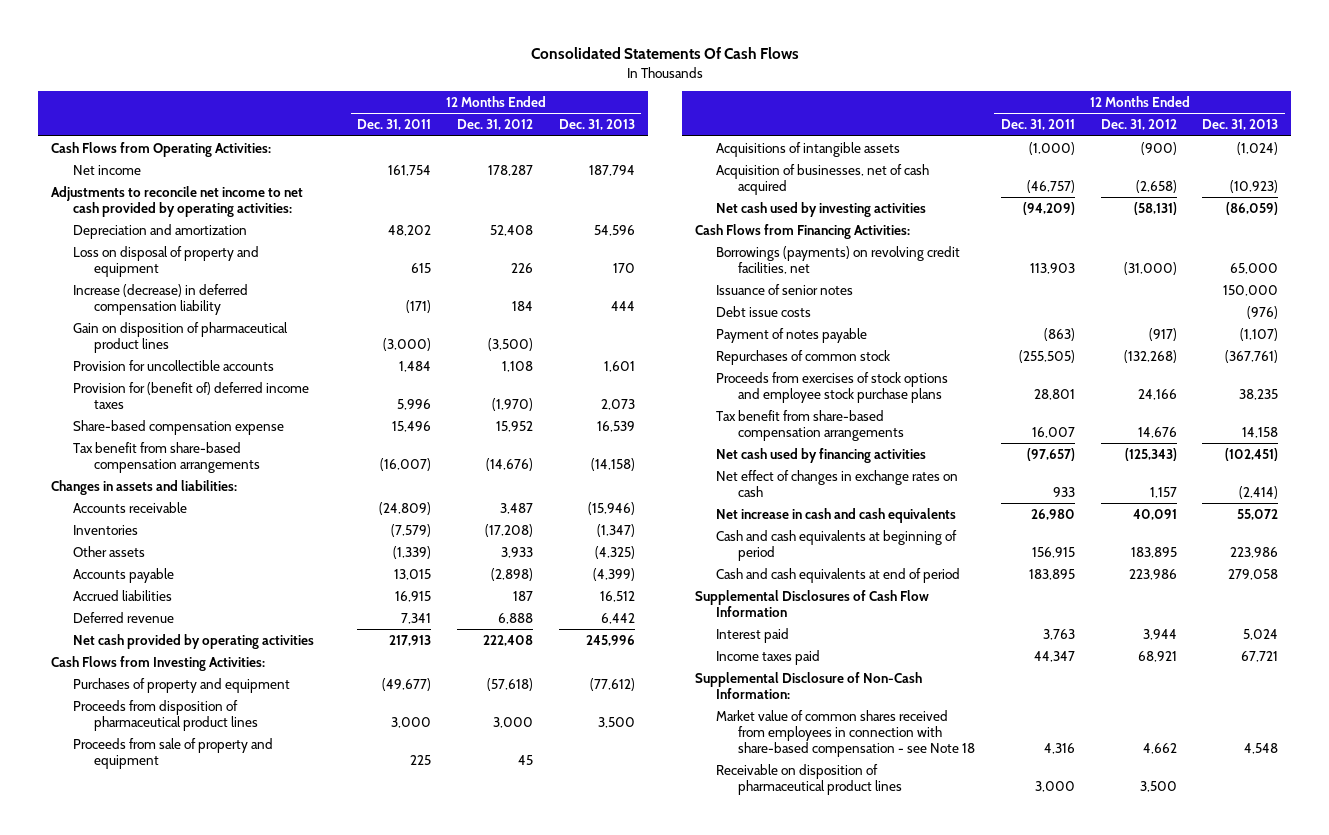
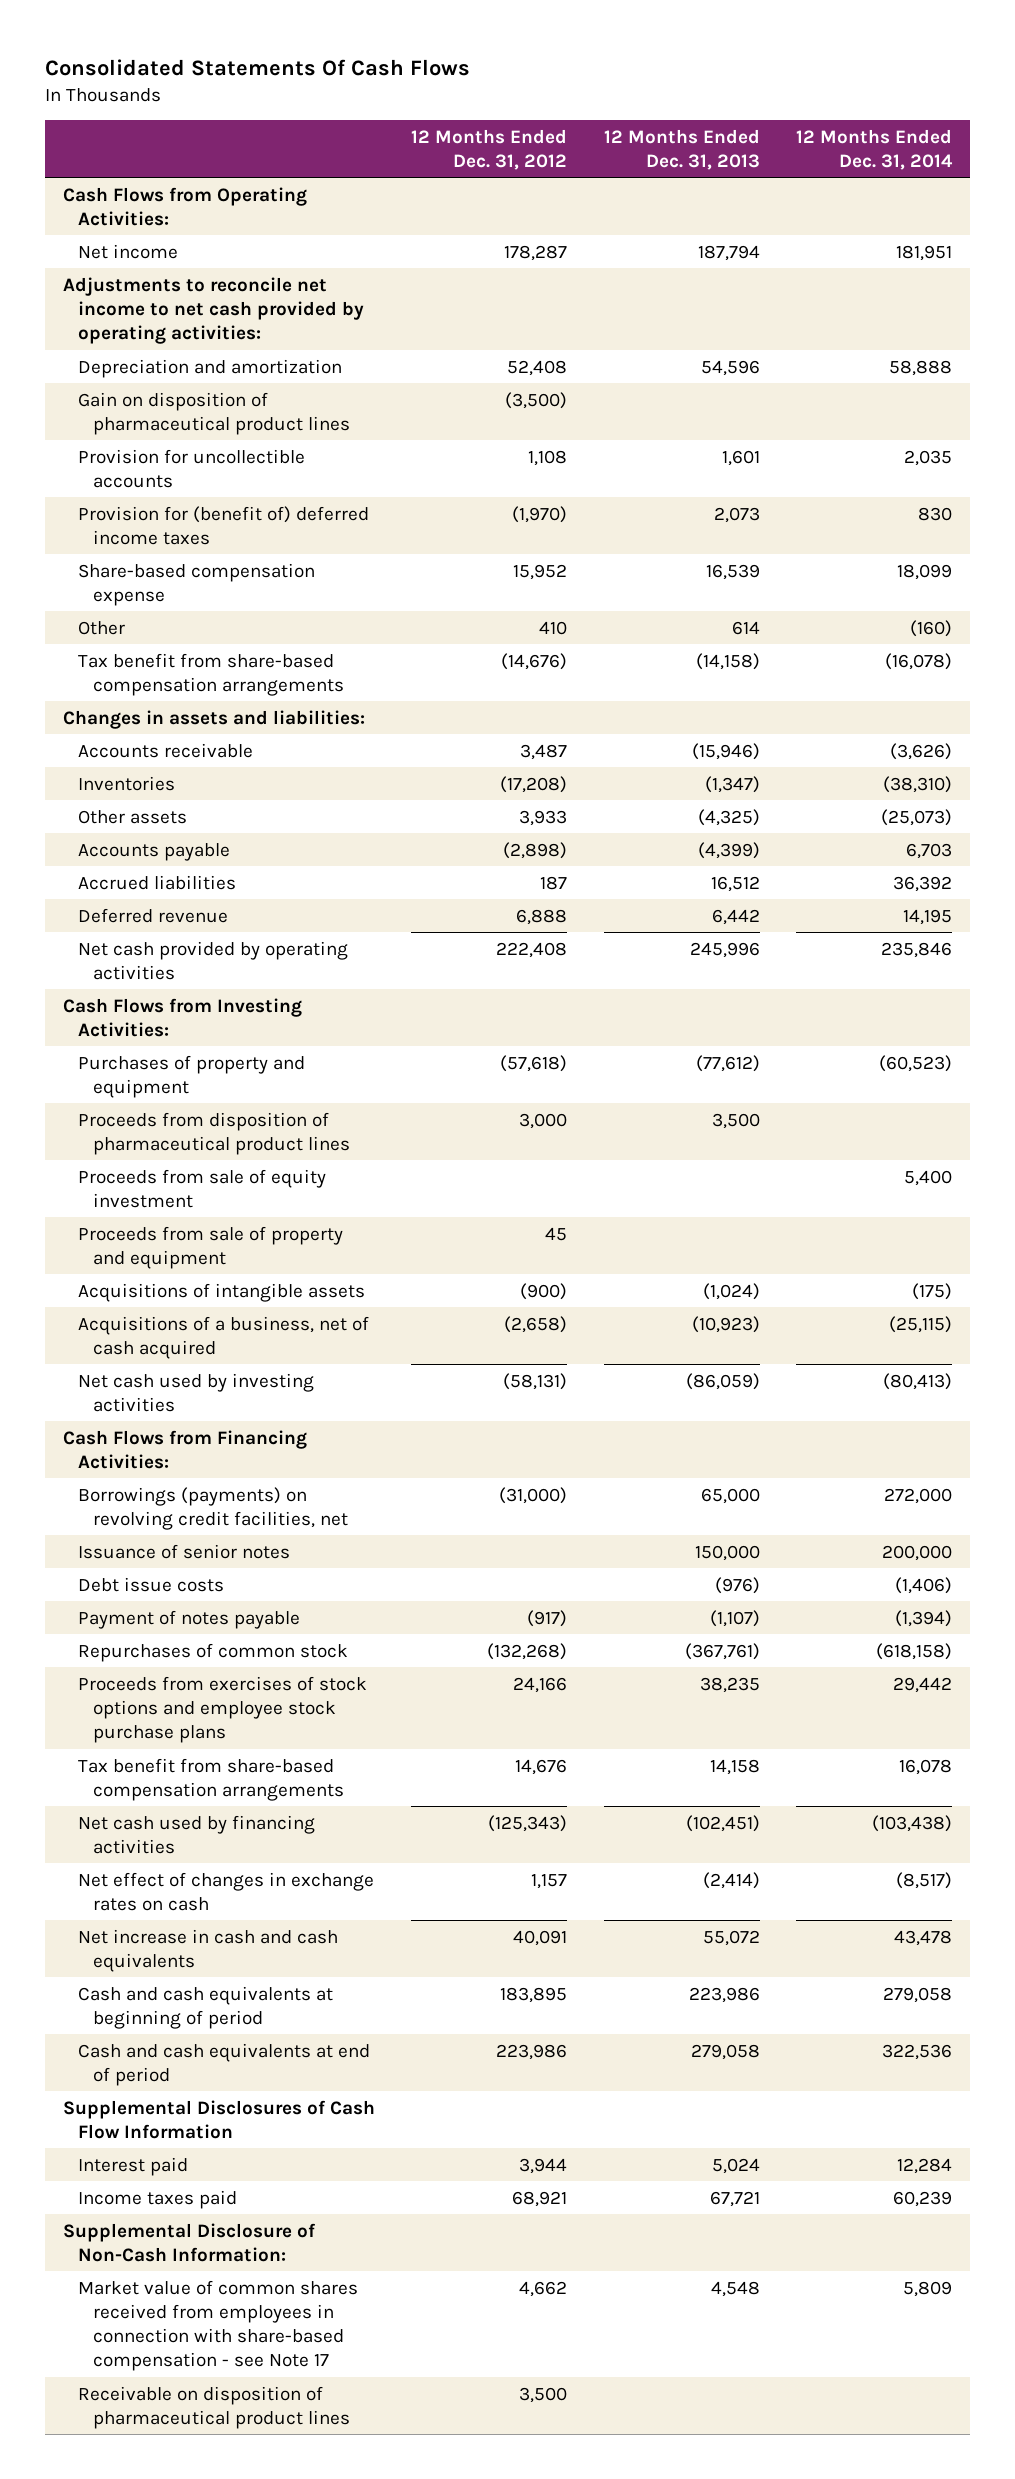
- | 12 Months Ended Dec. 31, 2011 | 12 Months Ended Dec. 31, 2012 | 12 Months Ended Dec. 31, 2013
+ | 12 Months Ended Dec. 31, 2012 | 12 Months Ended Dec. 31, 2013 | 12 Months Ended Dec. 31, 2014
- Loss on disposal of property and equipment | 615 | 226 | 170
- Increase (decrease) in deferred compensation liability | (171) | 184 | 444
+ Other | 410 | 614 | (160)
+ Proceeds from sale of equity investment | | | 5,400
- Acquisition of businesses, net of cash acquired | (46,757) | (2,658) | (10,923)
+ Acquisitions of a business, net of cash acquired | (2,658) | (10,923) | (25,115)
- Market value of common shares received from employees in connection with share-based compensation - see Note 18 | 4,316 | 4,662 | 4,548
+ Market value of common shares received from employees in connection with share-based compensation - see Note 17 | 4,662 | 4,548 | 5,809

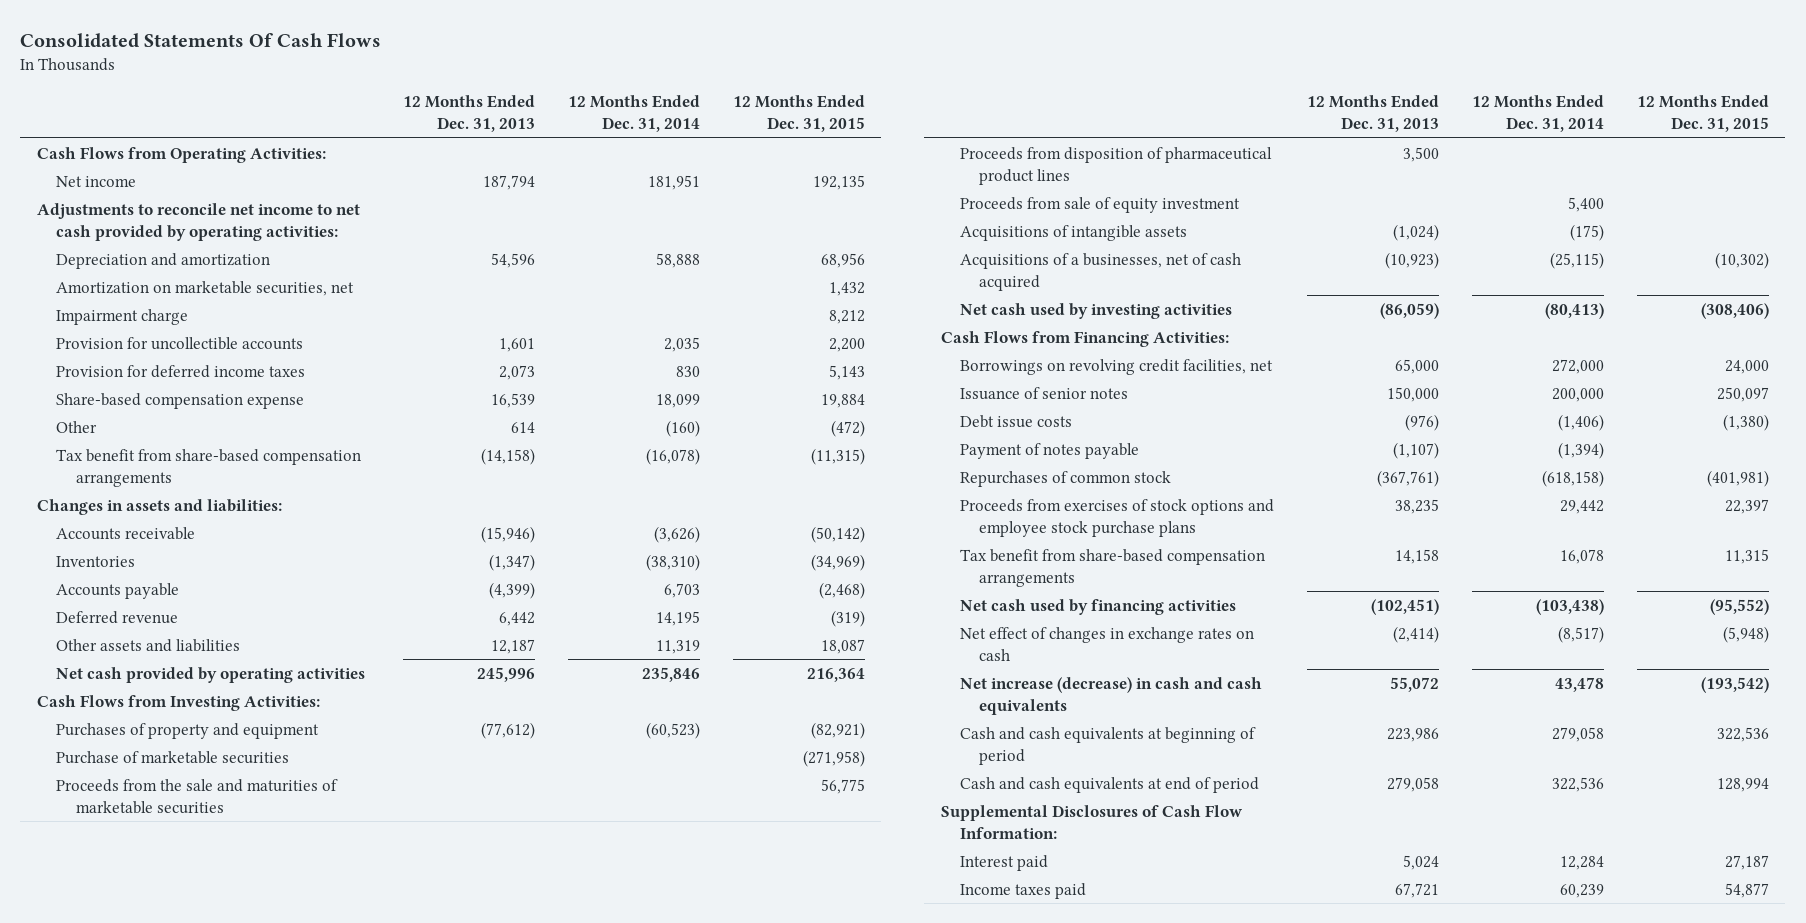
- | 12 Months Ended Dec. 31, 2012 | 12 Months Ended Dec. 31, 2013 | 12 Months Ended Dec. 31, 2014
+ | 12 Months Ended Dec. 31, 2013 | 12 Months Ended Dec. 31, 2014 | 12 Months Ended Dec. 31, 2015
- Gain on disposition of pharmaceutical product lines | (3,500) | |
+ Amortization on marketable securities, net | | | 1,432
+ Impairment charge | | | 8,212
- Provision for (benefit of) deferred income taxes | (1,970) | 2,073 | 830
+ Provision for deferred income taxes | 2,073 | 830 | 5,143
- Other assets | 3,933 | (4,325) | (25,073)
- Accrued liabilities | 187 | 16,512 | 36,392
+ Other assets and liabilities | 12,187 | 11,319 | 18,087
+ Purchase of marketable securities | | | (271,958)
+ Proceeds from the sale and maturities of marketable securities | | | 56,775
- Proceeds from sale of property and equipment | 45 | |
- Acquisitions of a business, net of cash acquired | (2,658) | (10,923) | (25,115)
+ Acquisitions of a businesses, net of cash acquired | (10,923) | (25,115) | (10,302)
- Borrowings (payments) on revolving credit facilities, net | (31,000) | 65,000 | 272,000
+ Borrowings on revolving credit facilities, net | 65,000 | 272,000 | 24,000
- Net increase in cash and cash equivalents | 40,091 | 55,072 | 43,478
+ Net increase (decrease) in cash and cash equivalents | 55,072 | 43,478 | (193,542)
- Supplemental Disclosures of Cash Flow Information
+ Supplemental Disclosures of Cash Flow Information:
- Supplemental Disclosure of Non-Cash Information:
- Market value of common shares received from employees in connection with share-based compensation - see Note 17 | 4,662 | 4,548 | 5,809
- Receivable on disposition of pharmaceutical product lines | 3,500 | |

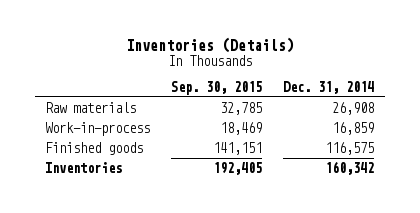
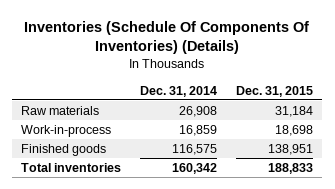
- Inventories (Details)
+ Inventories (Schedule Of Components Of Inventories) (Details)
- | Sep. 30, 2015 | Dec. 31, 2014
+ | Dec. 31, 2014 | Dec. 31, 2015
- Inventories | 192,405 | 160,342
+ Total inventories | 160,342 | 188,833

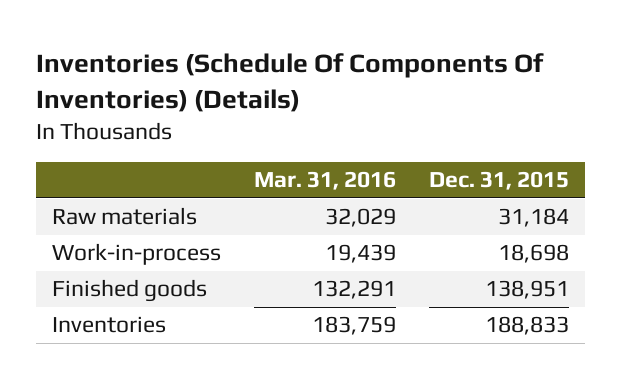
- | Dec. 31, 2014 | Dec. 31, 2015
+ | Mar. 31, 2016 | Dec. 31, 2015
- Total inventories | 160,342 | 188,833
+ Inventories | 183,759 | 188,833

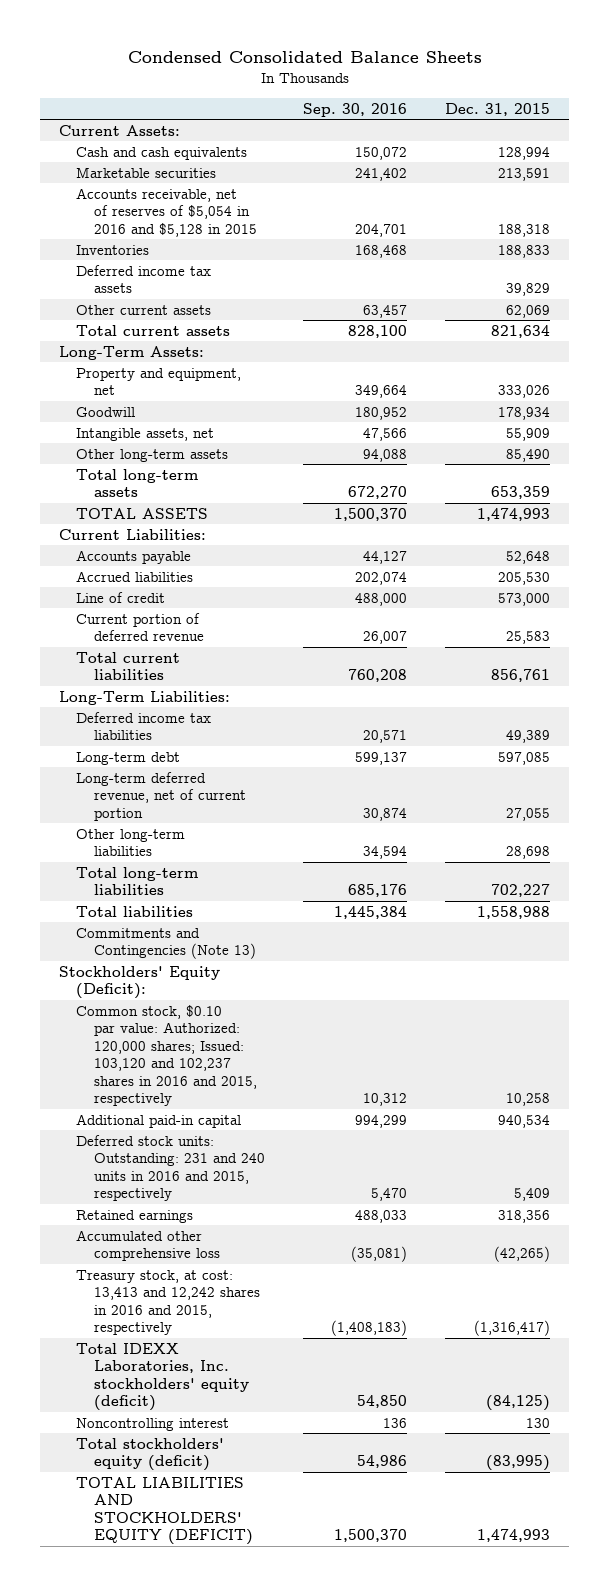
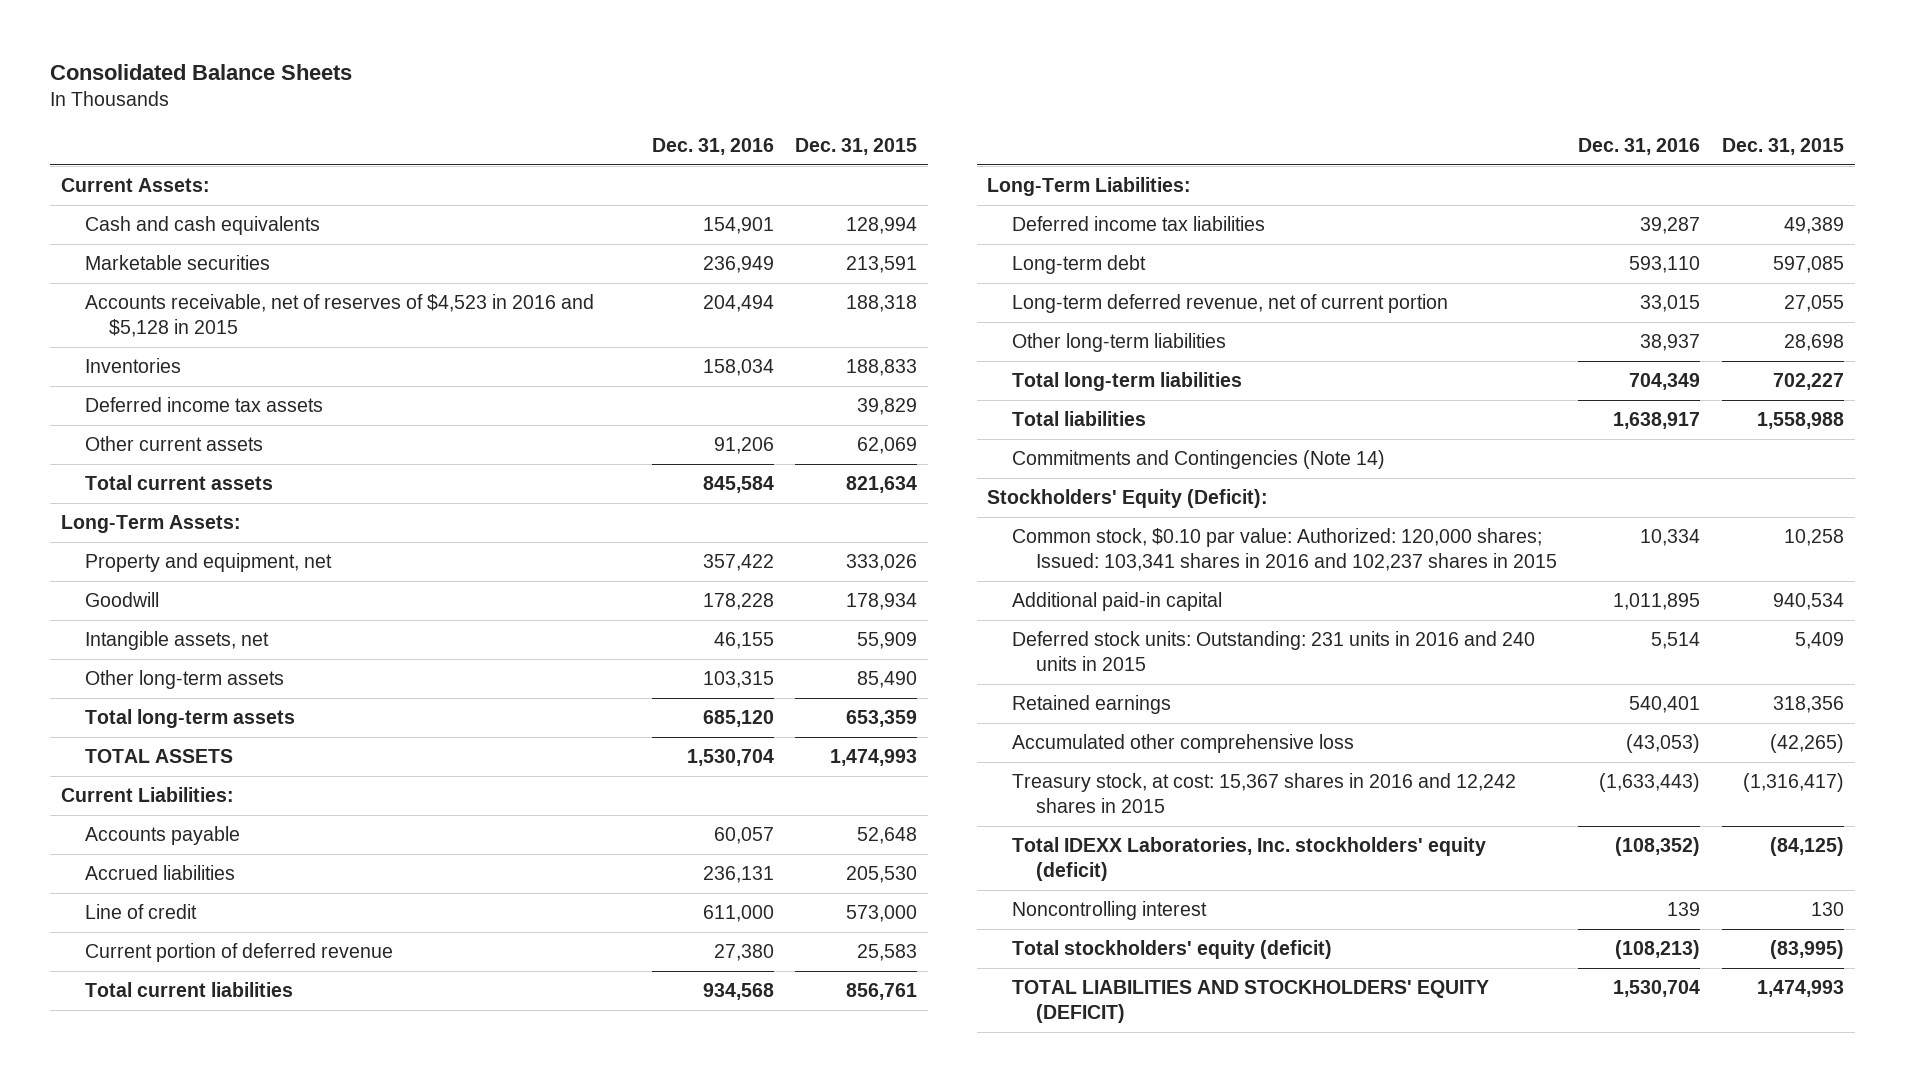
- Condensed Consolidated Balance Sheets
+ Consolidated Balance Sheets
- | Sep. 30, 2016 | Dec. 31, 2015
+ | Dec. 31, 2016 | Dec. 31, 2015
- Accounts receivable, net of reserves of $5,054 in 2016 and $5,128 in 2015 | 204,701 | 188,318
+ Accounts receivable, net of reserves of $4,523 in 2016 and $5,128 in 2015 | 204,494 | 188,318
- Commitments and Contingencies (Note 13)
+ Commitments and Contingencies (Note 14)
- Common stock, $0.10 par value: Authorized: 120,000 shares; Issued: 103,120 and 102,237 shares in 2016 and 2015, respectively | 10,312 | 10,258
+ Common stock, $0.10 par value: Authorized: 120,000 shares; Issued: 103,341 shares in 2016 and 102,237 shares in 2015 | 10,334 | 10,258
- Deferred stock units: Outstanding: 231 and 240 units in 2016 and 2015, respectively | 5,470 | 5,409
+ Deferred stock units: Outstanding: 231 units in 2016 and 240 units in 2015 | 5,514 | 5,409
- Treasury stock, at cost: 13,413 and 12,242 shares in 2016 and 2015, respectively | (1,408,183) | (1,316,417)
+ Treasury stock, at cost: 15,367 shares in 2016 and 12,242 shares in 2015 | (1,633,443) | (1,316,417)

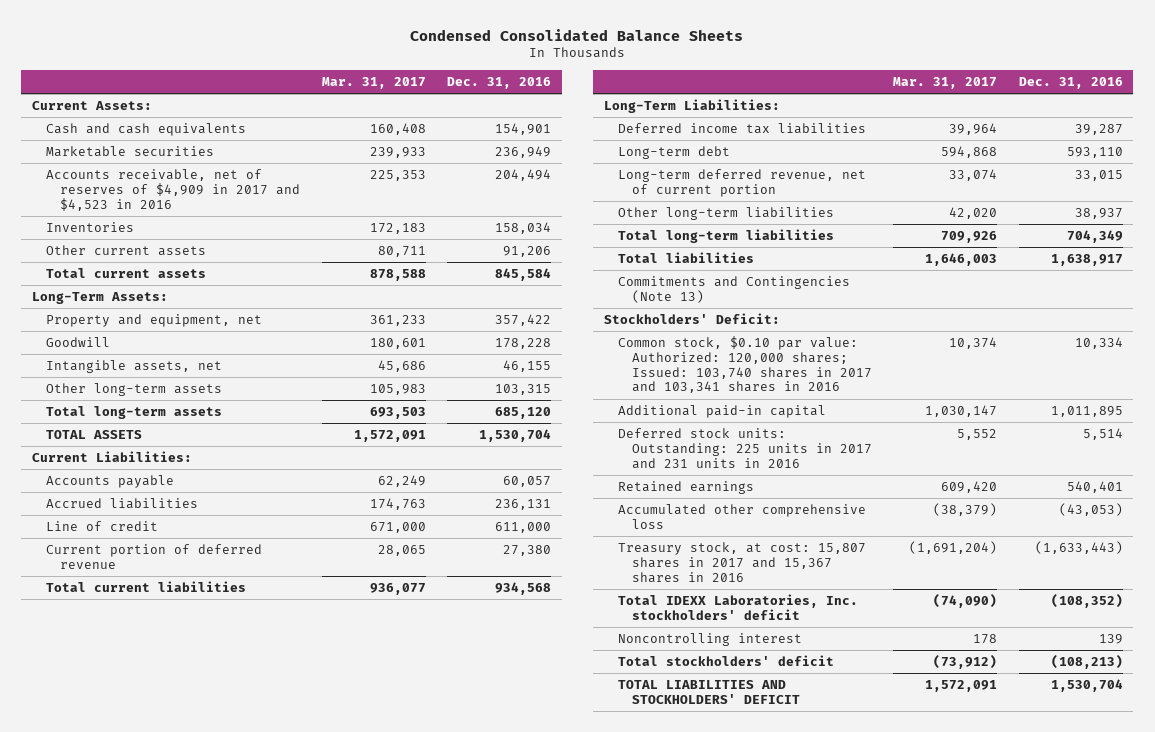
- Consolidated Balance Sheets
+ Condensed Consolidated Balance Sheets
- | Dec. 31, 2016 | Dec. 31, 2015
+ | Mar. 31, 2017 | Dec. 31, 2016
- Accounts receivable, net of reserves of $4,523 in 2016 and $5,128 in 2015 | 204,494 | 188,318
+ Accounts receivable, net of reserves of $4,909 in 2017 and $4,523 in 2016 | 225,353 | 204,494
- Deferred income tax assets | | 39,829
- Commitments and Contingencies (Note 14)
- Stockholders' Equity (Deficit):
- Common stock, $0.10 par value: Authorized: 120,000 shares; Issued: 103,341 shares in 2016 and 102,237 shares in 2015 | 10,334 | 10,258
+ Commitments and Contingencies (Note 13)
+ Stockholders' Deficit:
+ Common stock, $0.10 par value: Authorized: 120,000 shares; Issued: 103,740 shares in 2017 and 103,341 shares in 2016 | 10,374 | 10,334
- Deferred stock units: Outstanding: 231 units in 2016 and 240 units in 2015 | 5,514 | 5,409
+ Deferred stock units: Outstanding: 225 units in 2017 and 231 units in 2016 | 5,552 | 5,514
- Treasury stock, at cost: 15,367 shares in 2016 and 12,242 shares in 2015 | (1,633,443) | (1,316,417)
- Total IDEXX Laboratories, Inc. stockholders' equity (deficit) | (108,352) | (84,125)
+ Treasury stock, at cost: 15,807 shares in 2017 and 15,367 shares in 2016 | (1,691,204) | (1,633,443)
+ Total IDEXX Laboratories, Inc. stockholders' deficit | (74,090) | (108,352)
- Total stockholders' equity (deficit) | (108,213) | (83,995)
- TOTAL LIABILITIES AND STOCKHOLDERS' EQUITY (DEFICIT) | 1,530,704 | 1,474,993
+ Total stockholders' deficit | (73,912) | (108,213)
+ TOTAL LIABILITIES AND STOCKHOLDERS' DEFICIT | 1,572,091 | 1,530,704

